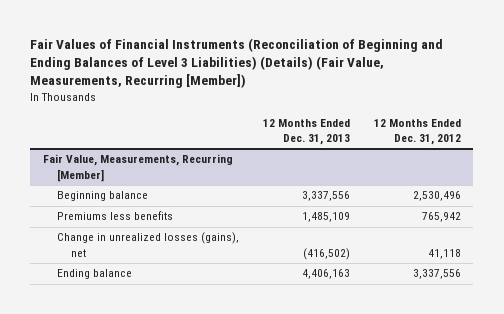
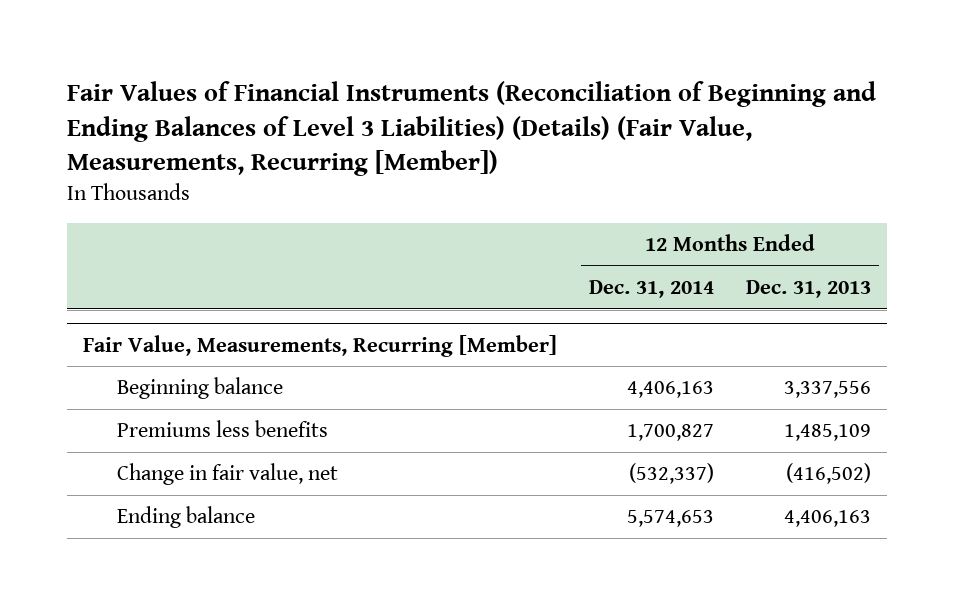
- | 12 Months Ended Dec. 31, 2013 | 12 Months Ended Dec. 31, 2012
+ | 12 Months Ended Dec. 31, 2014 | 12 Months Ended Dec. 31, 2013
@ Fair Value, Measurements, Recurring [Member]
- Change in unrealized losses (gains), net | (416,502) | 41,118
+ Change in fair value, net | (532,337) | (416,502)

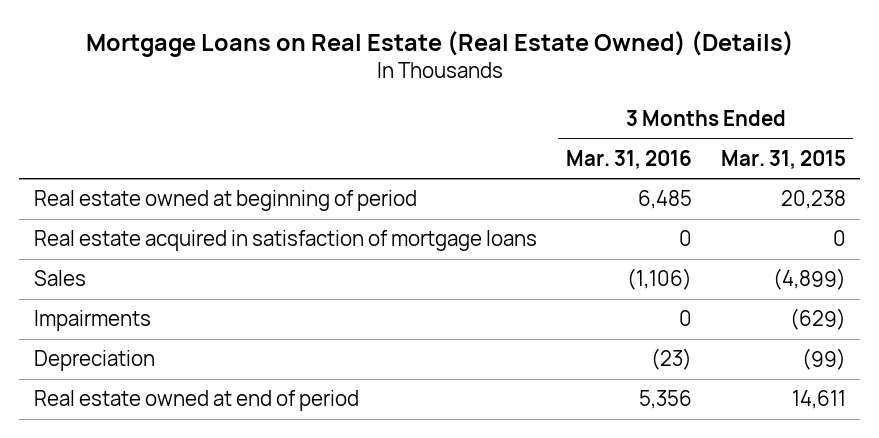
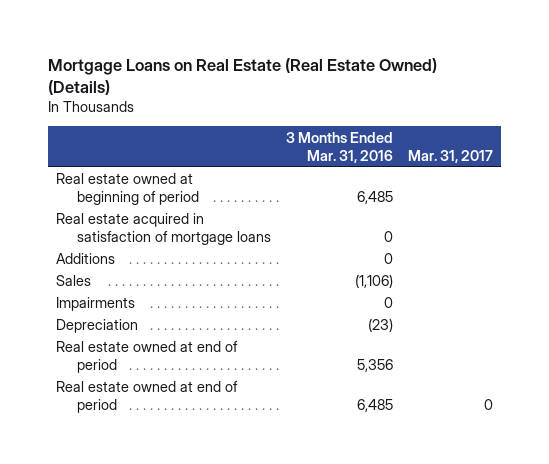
- | 3 Months Ended Mar. 31, 2016 | 3 Months Ended Mar. 31, 2015
+ | 3 Months Ended Mar. 31, 2016 | Mar. 31, 2017
+ Additions | 0 |
+ Real estate owned at end of period | 6,485 | 0

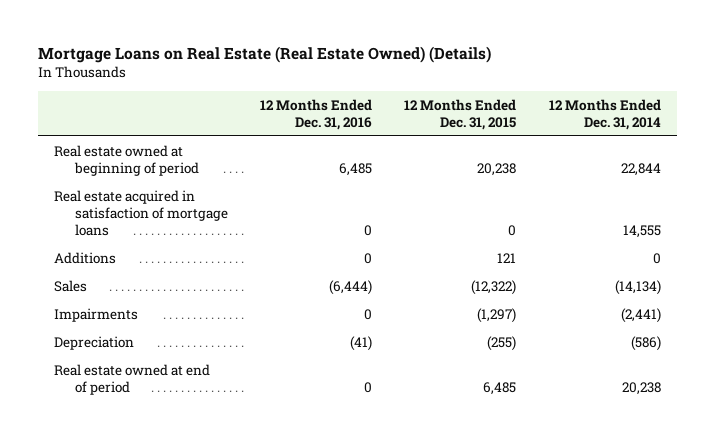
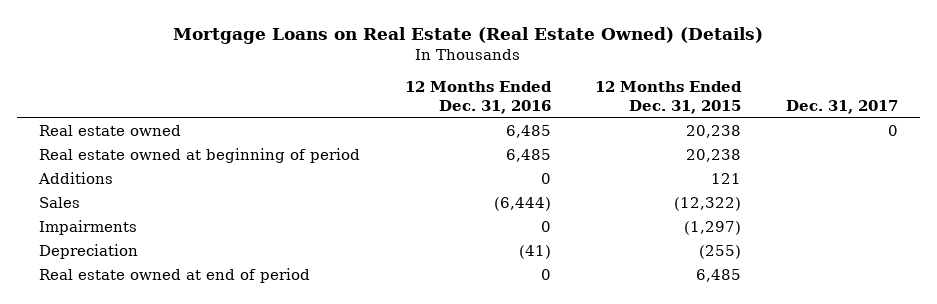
- | 12 Months Ended Dec. 31, 2016 | 12 Months Ended Dec. 31, 2015 | 12 Months Ended Dec. 31, 2014
+ | 12 Months Ended Dec. 31, 2016 | 12 Months Ended Dec. 31, 2015 | Dec. 31, 2017
+ Real estate owned | 6,485 | 20,238 | 0
- Real estate acquired in satisfaction of mortgage loans | 0 | 0 | 14,555

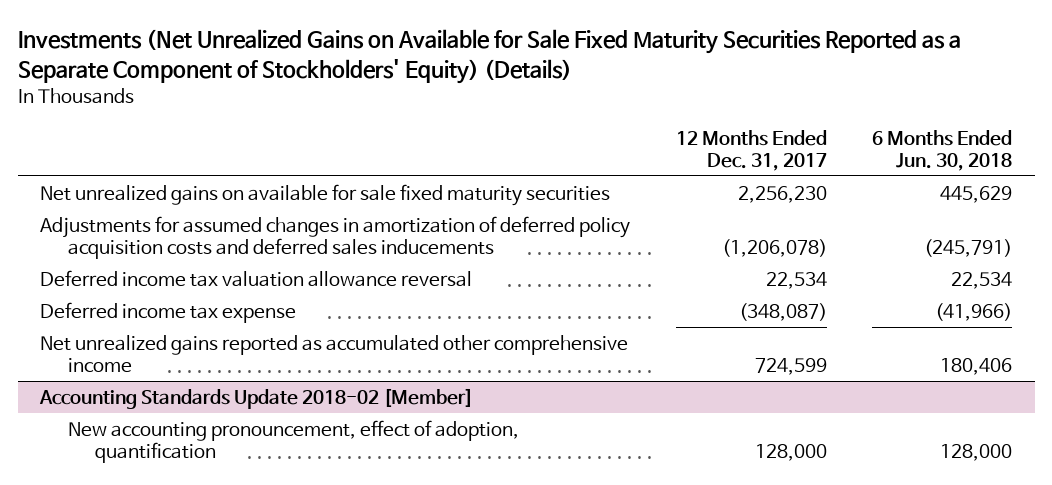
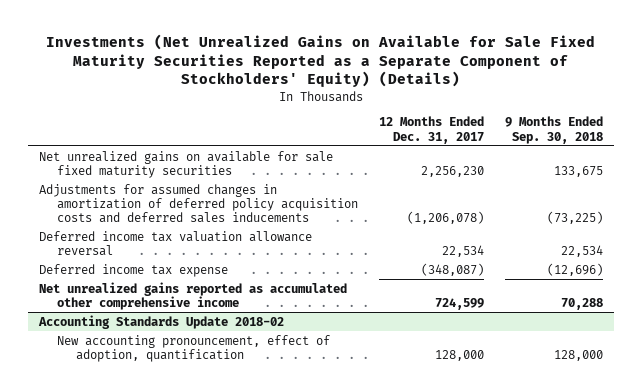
- | 12 Months Ended Dec. 31, 2017 | 6 Months Ended Jun. 30, 2018
+ | 12 Months Ended Dec. 31, 2017 | 9 Months Ended Sep. 30, 2018
- Accounting Standards Update 2018-02 [Member]
+ Accounting Standards Update 2018-02

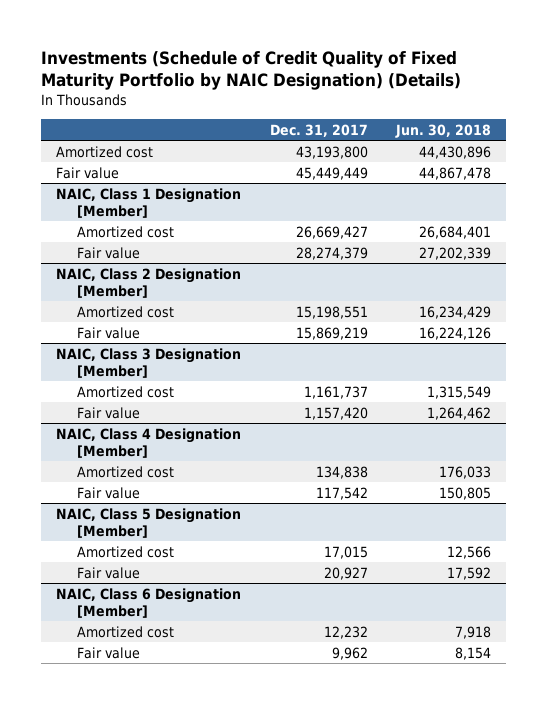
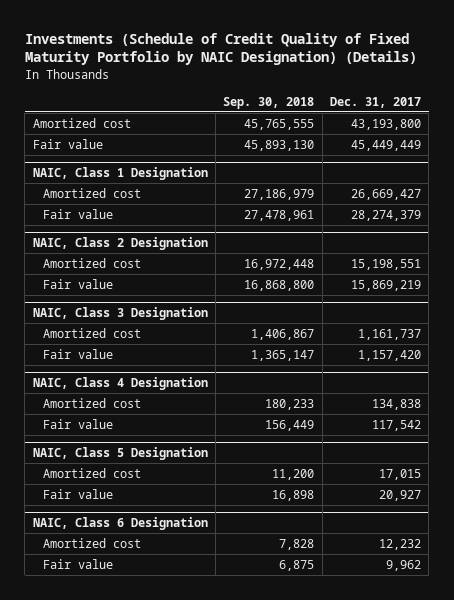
- | Dec. 31, 2017 | Jun. 30, 2018
+ | Sep. 30, 2018 | Dec. 31, 2017
- NAIC, Class 1 Designation [Member]
+ NAIC, Class 1 Designation
- NAIC, Class 2 Designation [Member]
+ NAIC, Class 2 Designation
- NAIC, Class 3 Designation [Member]
+ NAIC, Class 3 Designation
- NAIC, Class 4 Designation [Member]
+ NAIC, Class 4 Designation
- NAIC, Class 5 Designation [Member]
+ NAIC, Class 5 Designation
- NAIC, Class 6 Designation [Member]
+ NAIC, Class 6 Designation

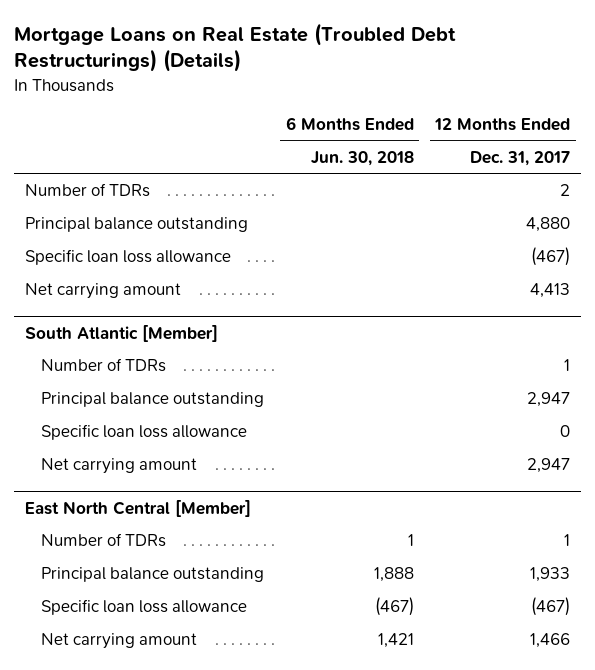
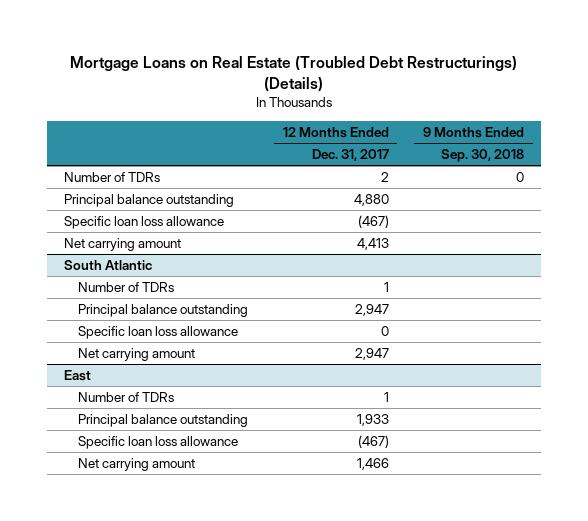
- | 6 Months Ended Jun. 30, 2018 | 12 Months Ended Dec. 31, 2017
+ | 12 Months Ended Dec. 31, 2017 | 9 Months Ended Sep. 30, 2018
- South Atlantic [Member]
+ South Atlantic
- East North Central [Member]
+ East

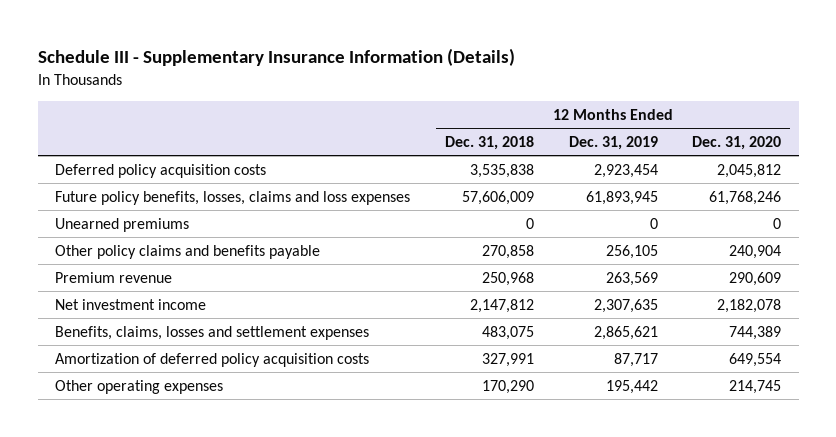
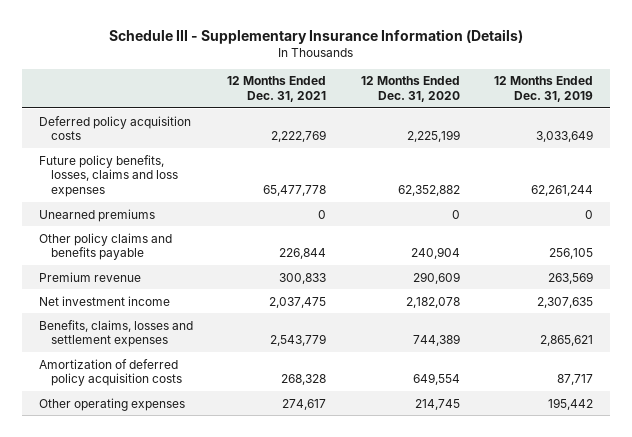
- | 12 Months Ended Dec. 31, 2018 | 12 Months Ended Dec. 31, 2019 | 12 Months Ended Dec. 31, 2020
+ | 12 Months Ended Dec. 31, 2021 | 12 Months Ended Dec. 31, 2020 | 12 Months Ended Dec. 31, 2019
- Deferred policy acquisition costs | 3,535,838 | 2,923,454 | 2,045,812
- Future policy benefits, losses, claims and loss expenses | 57,606,009 | 61,893,945 | 61,768,246
+ Deferred policy acquisition costs | 2,222,769 | 2,225,199 | 3,033,649
+ Future policy benefits, losses, claims and loss expenses | 65,477,778 | 62,352,882 | 62,261,244

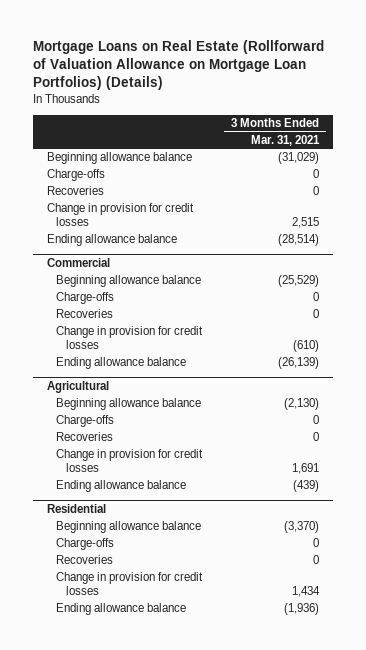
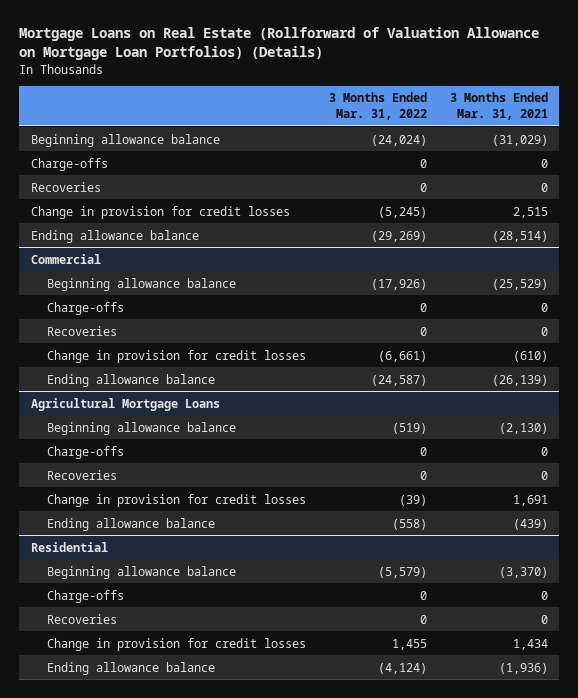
- | 3 Months Ended Mar. 31, 2021
+ | 3 Months Ended Mar. 31, 2022 | 3 Months Ended Mar. 31, 2021
- Agricultural
+ Agricultural Mortgage Loans

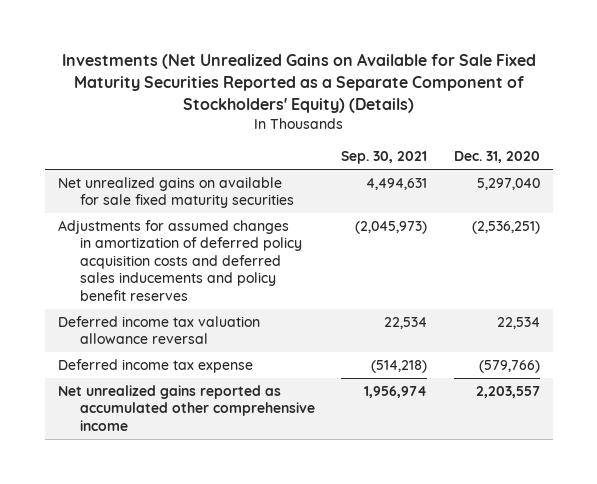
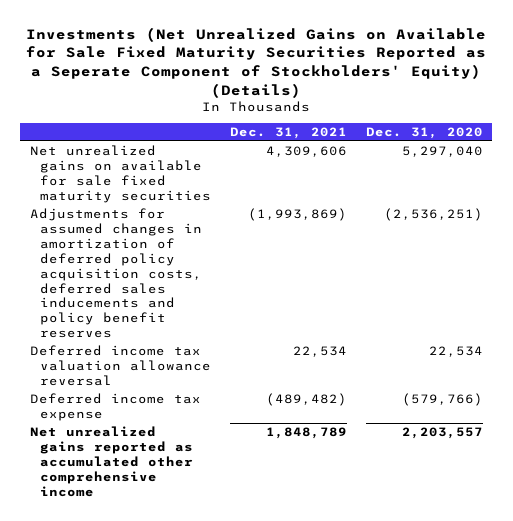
- Investments (Net Unrealized Gains on Available for Sale Fixed Maturity Securities Reported as a Separate Component of Stockholders' Equity) (Details)
+ Investments (Net Unrealized Gains on Available for Sale Fixed Maturity Securities Reported as a Seperate Component of Stockholders' Equity) (Details)
- | Sep. 30, 2021 | Dec. 31, 2020
+ | Dec. 31, 2021 | Dec. 31, 2020
- Adjustments for assumed changes in amortization of deferred policy acquisition costs and deferred sales inducements and policy benefit reserves | (2,045,973) | (2,536,251)
+ Adjustments for assumed changes in amortization of deferred policy acquisition costs, deferred sales inducements and policy benefit reserves | (1,993,869) | (2,536,251)

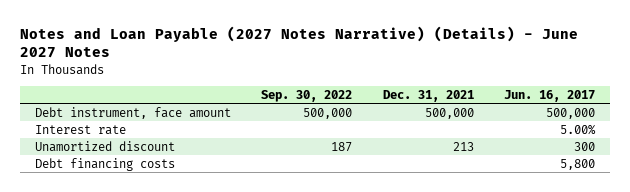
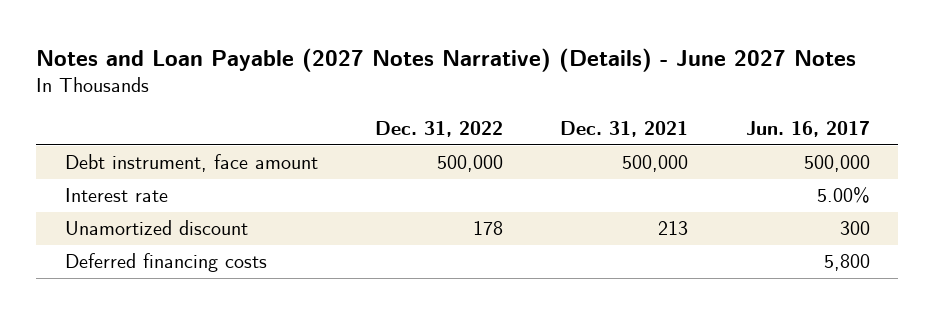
- | Sep. 30, 2022 | Dec. 31, 2021 | Jun. 16, 2017
+ | Dec. 31, 2022 | Dec. 31, 2021 | Jun. 16, 2017
- Debt financing costs | | | 5,800
+ Deferred financing costs | | | 5,800

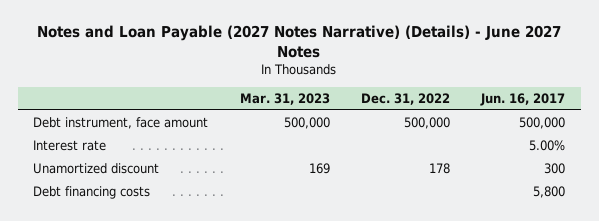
- | Dec. 31, 2022 | Dec. 31, 2021 | Jun. 16, 2017
+ | Mar. 31, 2023 | Dec. 31, 2022 | Jun. 16, 2017
- Deferred financing costs | | | 5,800
+ Debt financing costs | | | 5,800

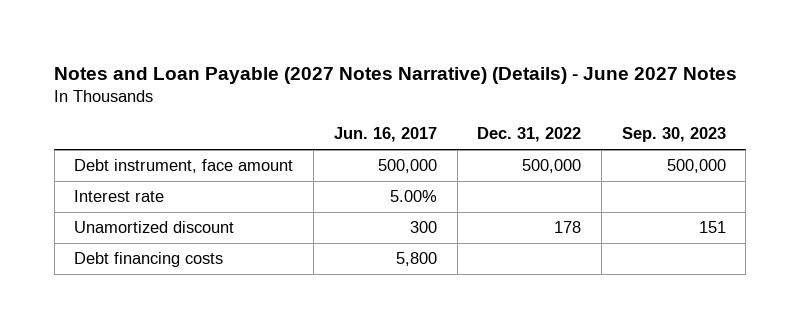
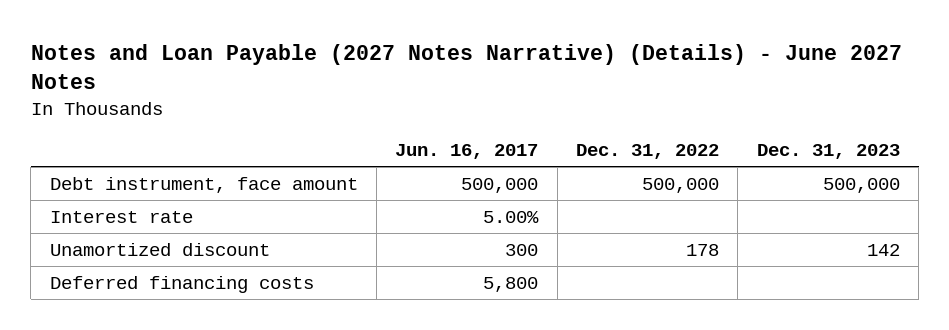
- | Jun. 16, 2017 | Dec. 31, 2022 | Sep. 30, 2023
+ | Jun. 16, 2017 | Dec. 31, 2022 | Dec. 31, 2023
- Debt financing costs | 5,800 | |
+ Deferred financing costs | 5,800 | |

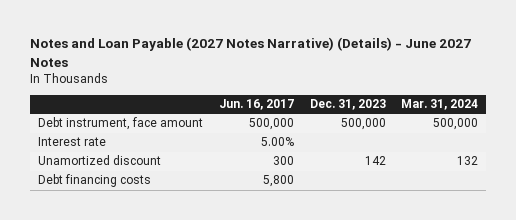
- | Jun. 16, 2017 | Dec. 31, 2022 | Dec. 31, 2023
+ | Jun. 16, 2017 | Dec. 31, 2023 | Mar. 31, 2024
- Deferred financing costs | 5,800 | |
+ Debt financing costs | 5,800 | |

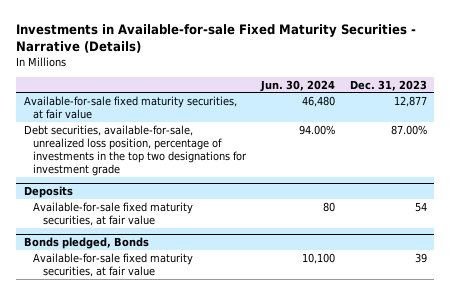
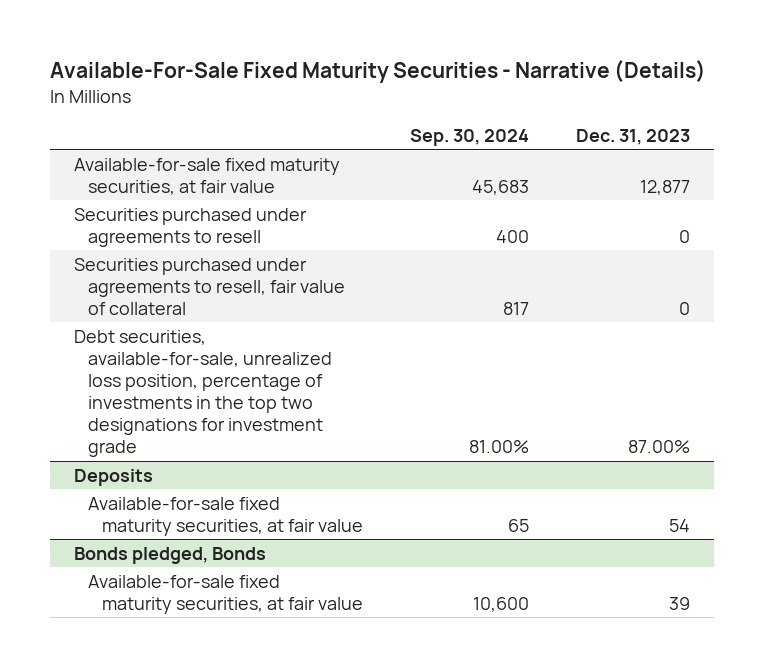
- Investments in Available-for-sale Fixed Maturity Securities - Narrative (Details)
+ Available-For-Sale Fixed Maturity Securities - Narrative (Details)
- | Jun. 30, 2024 | Dec. 31, 2023
+ | Sep. 30, 2024 | Dec. 31, 2023
+ Securities purchased under agreements to resell | 400 | 0
+ Securities purchased under agreements to resell, fair value of collateral | 817 | 0

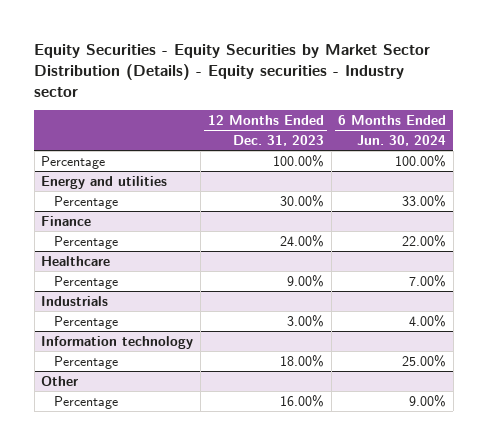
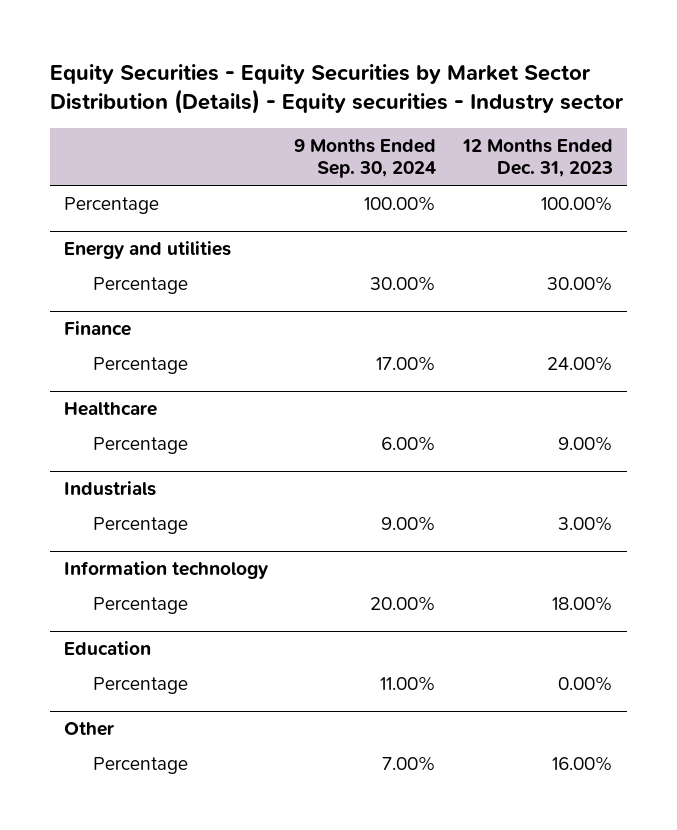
- | 12 Months Ended Dec. 31, 2023 | 6 Months Ended Jun. 30, 2024
+ | 9 Months Ended Sep. 30, 2024 | 12 Months Ended Dec. 31, 2023
+ Education
+ Percentage | 11.00% | 0.00%

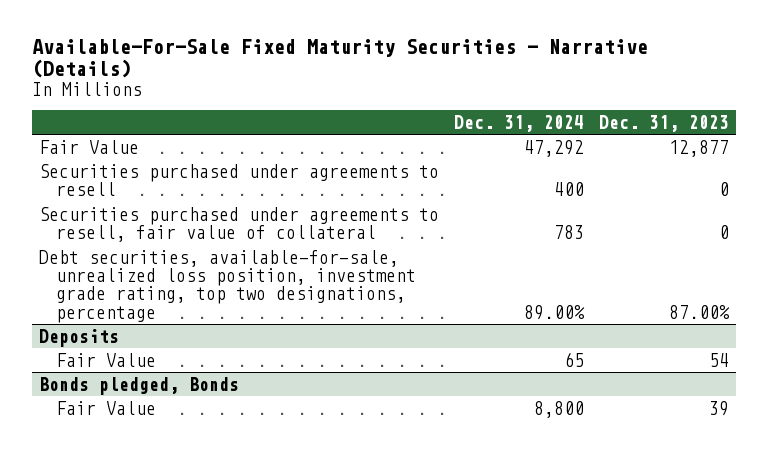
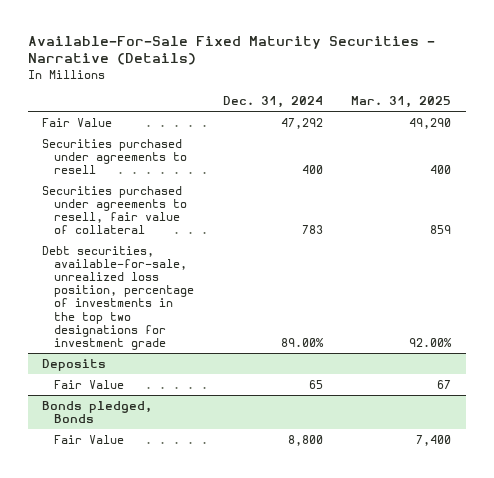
- | Dec. 31, 2024 | Dec. 31, 2023
+ | Dec. 31, 2024 | Mar. 31, 2025
- Debt securities, available-for-sale, unrealized loss position, investment grade rating, top two designations, percentage | 89.00% | 87.00%
+ Debt securities, available-for-sale, unrealized loss position, percentage of investments in the top two designations for investment grade | 89.00% | 92.00%

